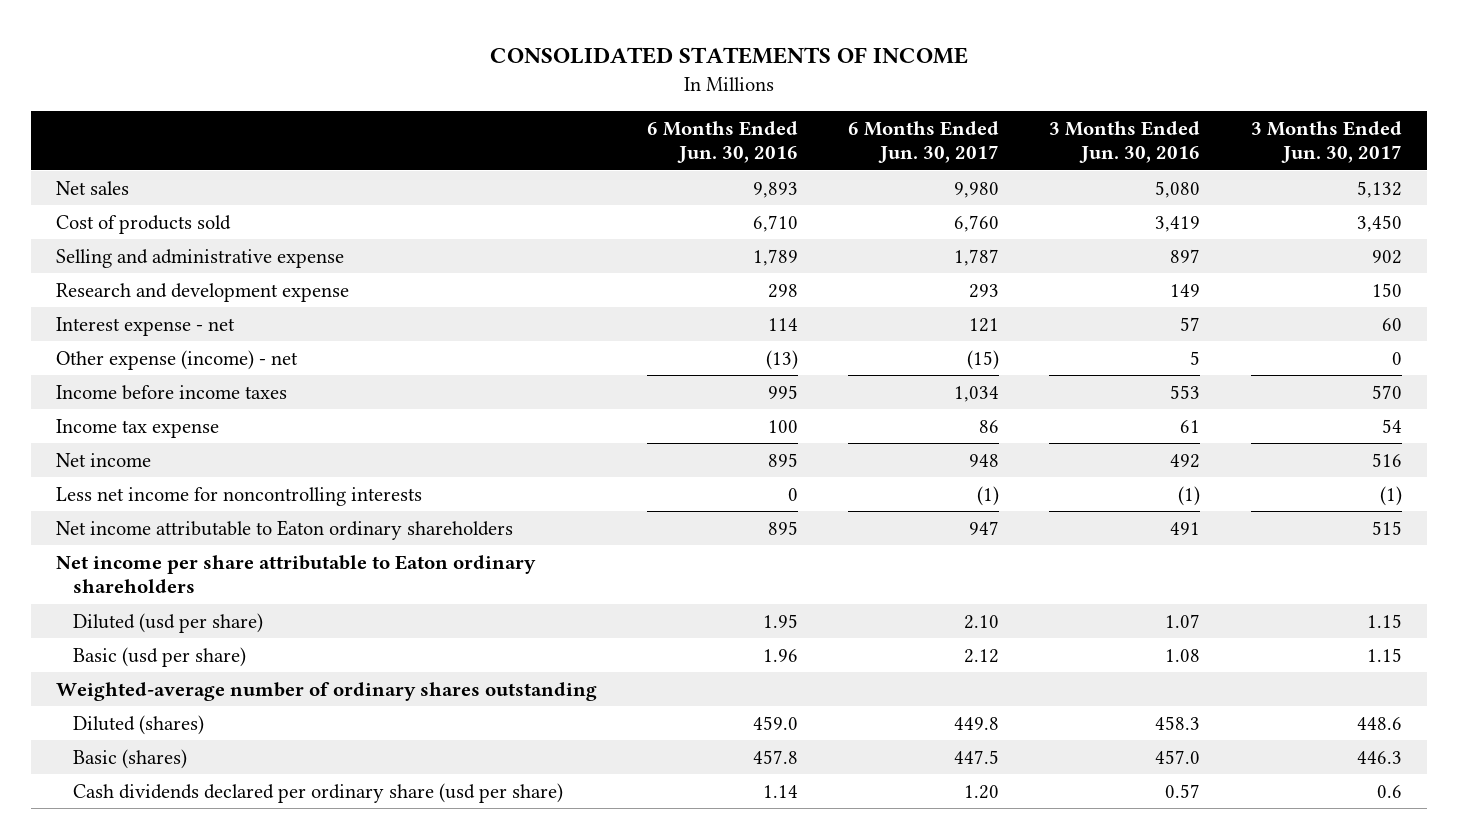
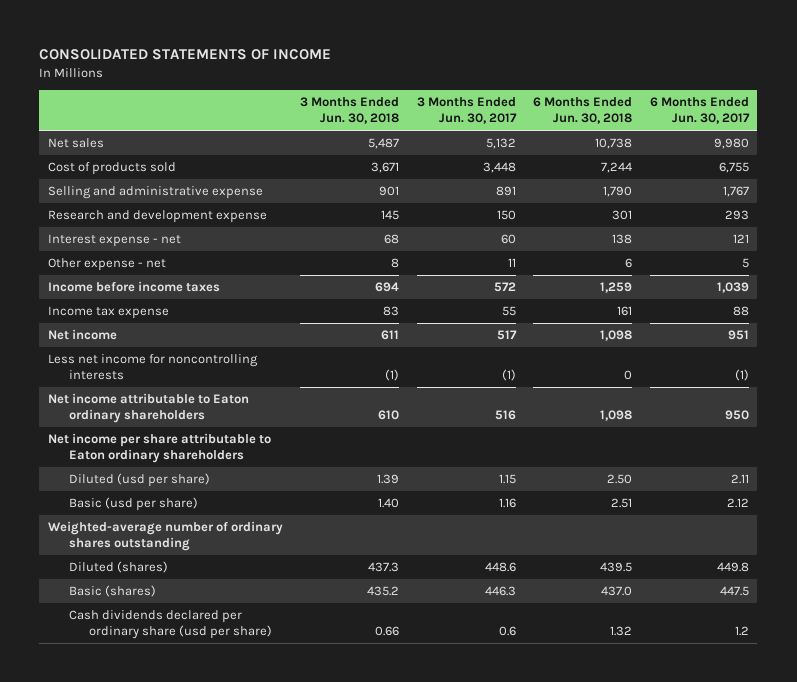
- | 6 Months Ended Jun. 30, 2016 | 6 Months Ended Jun. 30, 2017 | 3 Months Ended Jun. 30, 2016 | 3 Months Ended Jun. 30, 2017
+ | 3 Months Ended Jun. 30, 2018 | 3 Months Ended Jun. 30, 2017 | 6 Months Ended Jun. 30, 2018 | 6 Months Ended Jun. 30, 2017
- Cost of products sold | 6,710 | 6,760 | 3,419 | 3,450
- Selling and administrative expense | 1,789 | 1,787 | 897 | 902
+ Cost of products sold | 3,671 | 3,448 | 7,244 | 6,755
+ Selling and administrative expense | 901 | 891 | 1,790 | 1,767
- Other expense (income) - net | (13) | (15) | 5 | 0
- Income before income taxes | 995 | 1,034 | 553 | 570
- Income tax expense | 100 | 86 | 61 | 54
- Net income | 895 | 948 | 492 | 516
+ Other expense - net | 8 | 11 | 6 | 5
+ Income before income taxes | 694 | 572 | 1,259 | 1,039
+ Income tax expense | 83 | 55 | 161 | 88
+ Net income | 611 | 517 | 1,098 | 951
- Net income attributable to Eaton ordinary shareholders | 895 | 947 | 491 | 515
+ Net income attributable to Eaton ordinary shareholders | 610 | 516 | 1,098 | 950
- Diluted (usd per share) | 1.95 | 2.10 | 1.07 | 1.15
- Basic (usd per share) | 1.96 | 2.12 | 1.08 | 1.15
+ Diluted (usd per share) | 1.39 | 1.15 | 2.50 | 2.11
+ Basic (usd per share) | 1.40 | 1.16 | 2.51 | 2.12
- Cash dividends declared per ordinary share (usd per share) | 1.14 | 1.20 | 0.57 | 0.6
+ Cash dividends declared per ordinary share (usd per share) | 0.66 | 0.6 | 1.32 | 1.2

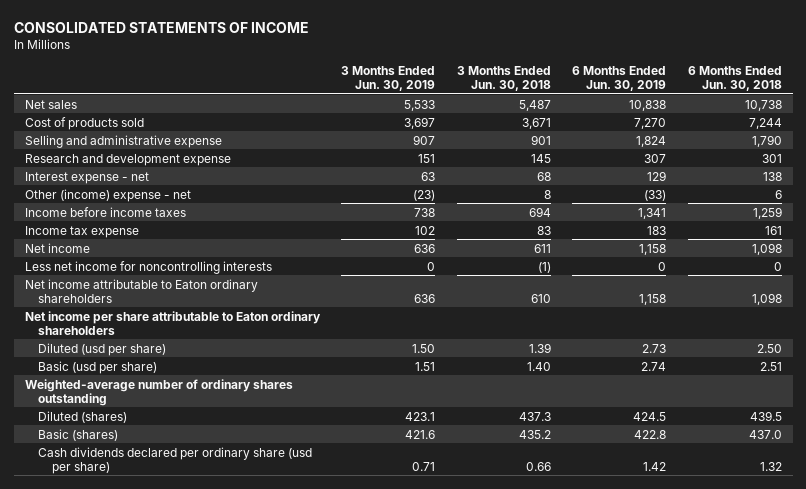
- | 3 Months Ended Jun. 30, 2018 | 3 Months Ended Jun. 30, 2017 | 6 Months Ended Jun. 30, 2018 | 6 Months Ended Jun. 30, 2017
+ | 3 Months Ended Jun. 30, 2019 | 3 Months Ended Jun. 30, 2018 | 6 Months Ended Jun. 30, 2019 | 6 Months Ended Jun. 30, 2018
- Other expense - net | 8 | 11 | 6 | 5
+ Other (income) expense - net | (23) | 8 | (33) | 6

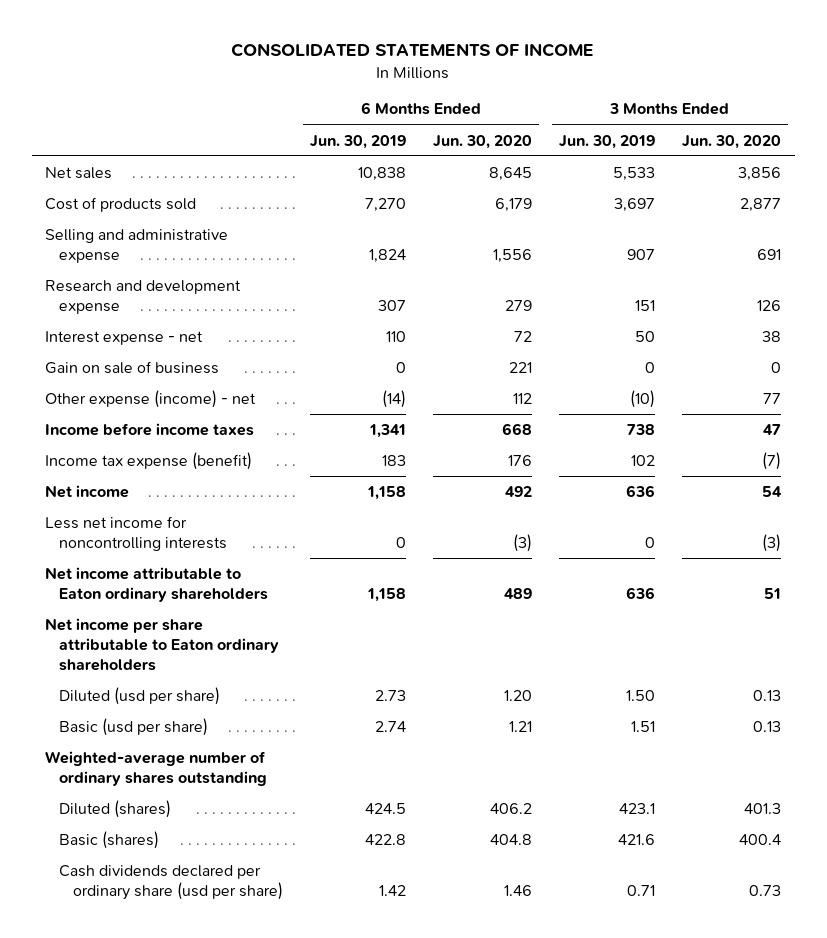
- | 3 Months Ended Jun. 30, 2019 | 3 Months Ended Jun. 30, 2018 | 6 Months Ended Jun. 30, 2019 | 6 Months Ended Jun. 30, 2018
+ | 6 Months Ended Jun. 30, 2019 | 6 Months Ended Jun. 30, 2020 | 3 Months Ended Jun. 30, 2019 | 3 Months Ended Jun. 30, 2020
- Interest expense - net | 63 | 68 | 129 | 138
- Other (income) expense - net | (23) | 8 | (33) | 6
+ Interest expense - net | 110 | 72 | 50 | 38
+ Gain on sale of business | 0 | 221 | 0 | 0
+ Other expense (income) - net | (14) | 112 | (10) | 77
- Income tax expense | 102 | 83 | 183 | 161
+ Income tax expense (benefit) | 183 | 176 | 102 | (7)

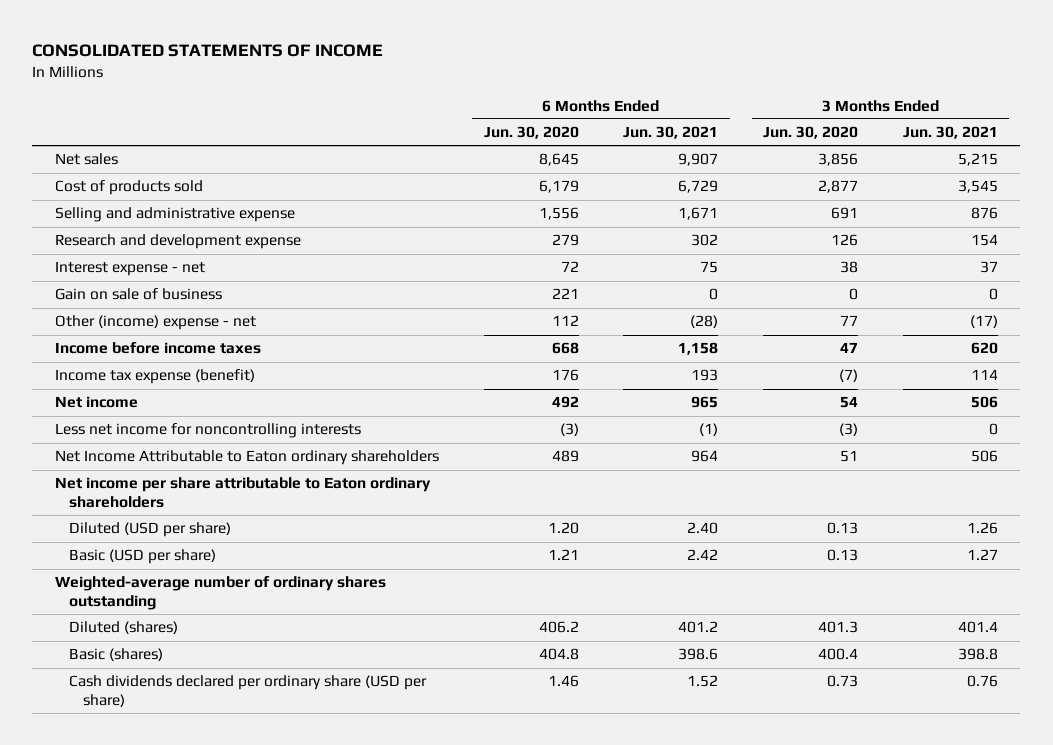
- | 6 Months Ended Jun. 30, 2019 | 6 Months Ended Jun. 30, 2020 | 3 Months Ended Jun. 30, 2019 | 3 Months Ended Jun. 30, 2020
+ | 6 Months Ended Jun. 30, 2020 | 6 Months Ended Jun. 30, 2021 | 3 Months Ended Jun. 30, 2020 | 3 Months Ended Jun. 30, 2021
- Other expense (income) - net | (14) | 112 | (10) | 77
+ Other (income) expense - net | 112 | (28) | 77 | (17)
- Net income attributable to Eaton ordinary shareholders | 1,158 | 489 | 636 | 51
+ Net Income Attributable to Eaton ordinary shareholders | 489 | 964 | 51 | 506
- Diluted (usd per share) | 2.73 | 1.20 | 1.50 | 0.13
- Basic (usd per share) | 2.74 | 1.21 | 1.51 | 0.13
+ Diluted (USD per share) | 1.20 | 2.40 | 0.13 | 1.26
+ Basic (USD per share) | 1.21 | 2.42 | 0.13 | 1.27
- Cash dividends declared per ordinary share (usd per share) | 1.42 | 1.46 | 0.71 | 0.73
+ Cash dividends declared per ordinary share (USD per share) | 1.46 | 1.52 | 0.73 | 0.76

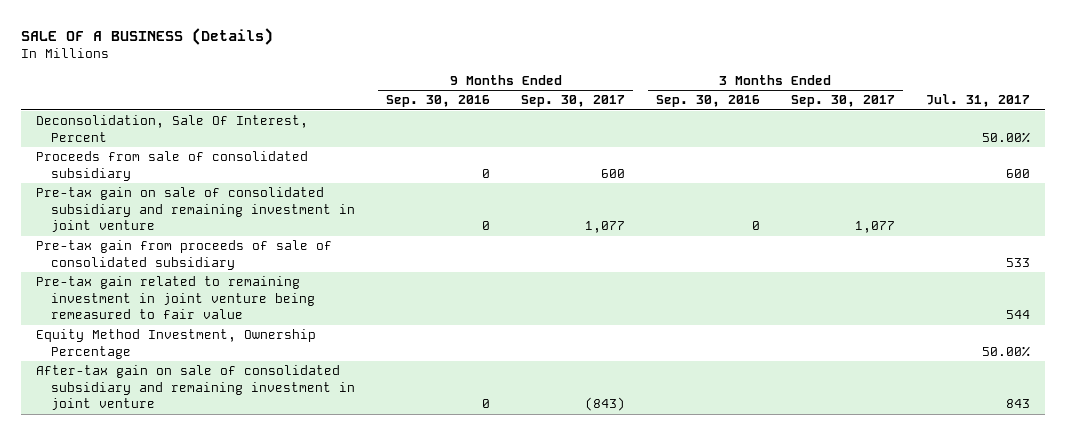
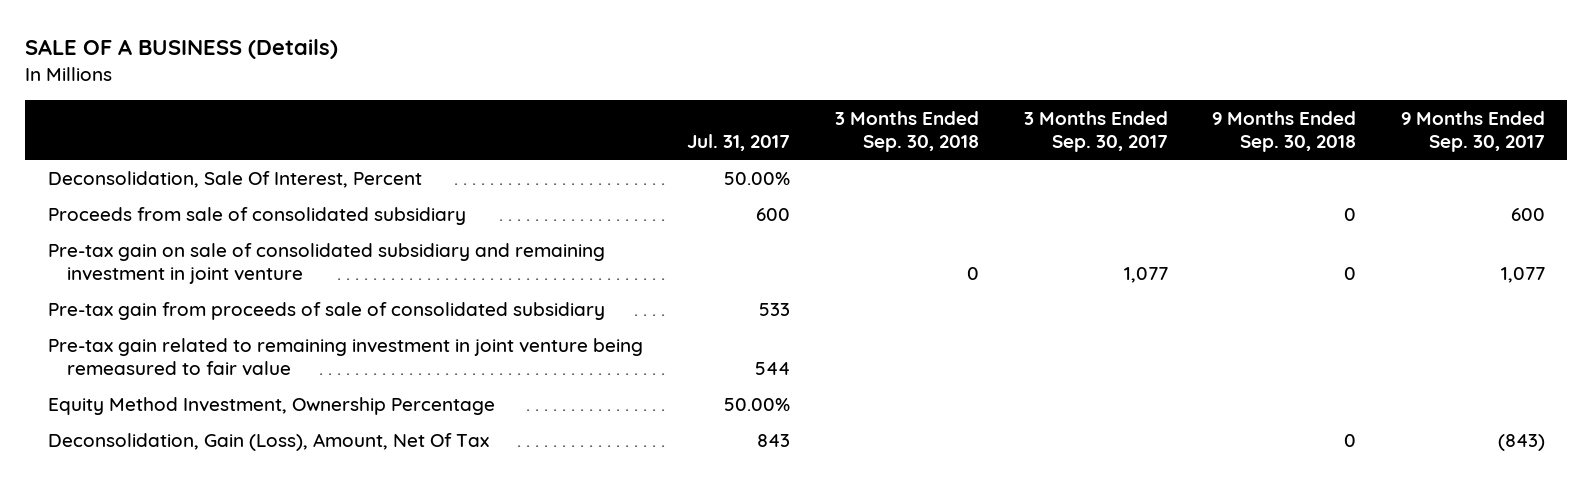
- | 9 Months Ended Sep. 30, 2016 | 9 Months Ended Sep. 30, 2017 | 3 Months Ended Sep. 30, 2016 | 3 Months Ended Sep. 30, 2017 | Jul. 31, 2017
+ | Jul. 31, 2017 | 3 Months Ended Sep. 30, 2018 | 3 Months Ended Sep. 30, 2017 | 9 Months Ended Sep. 30, 2018 | 9 Months Ended Sep. 30, 2017
- After-tax gain on sale of consolidated subsidiary and remaining investment in joint venture | 0 | (843) | | | 843
+ Deconsolidation, Gain (Loss), Amount, Net Of Tax | 843 | | | 0 | (843)

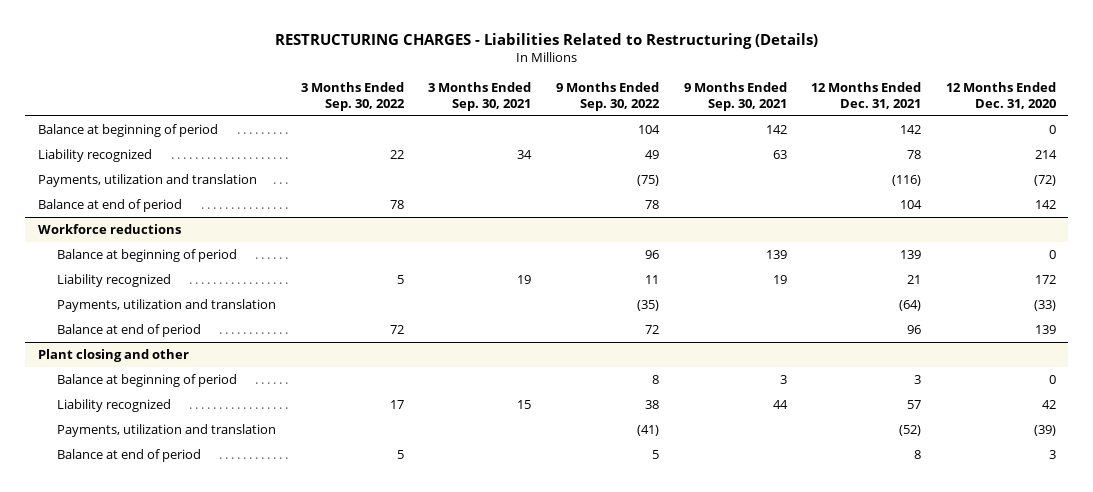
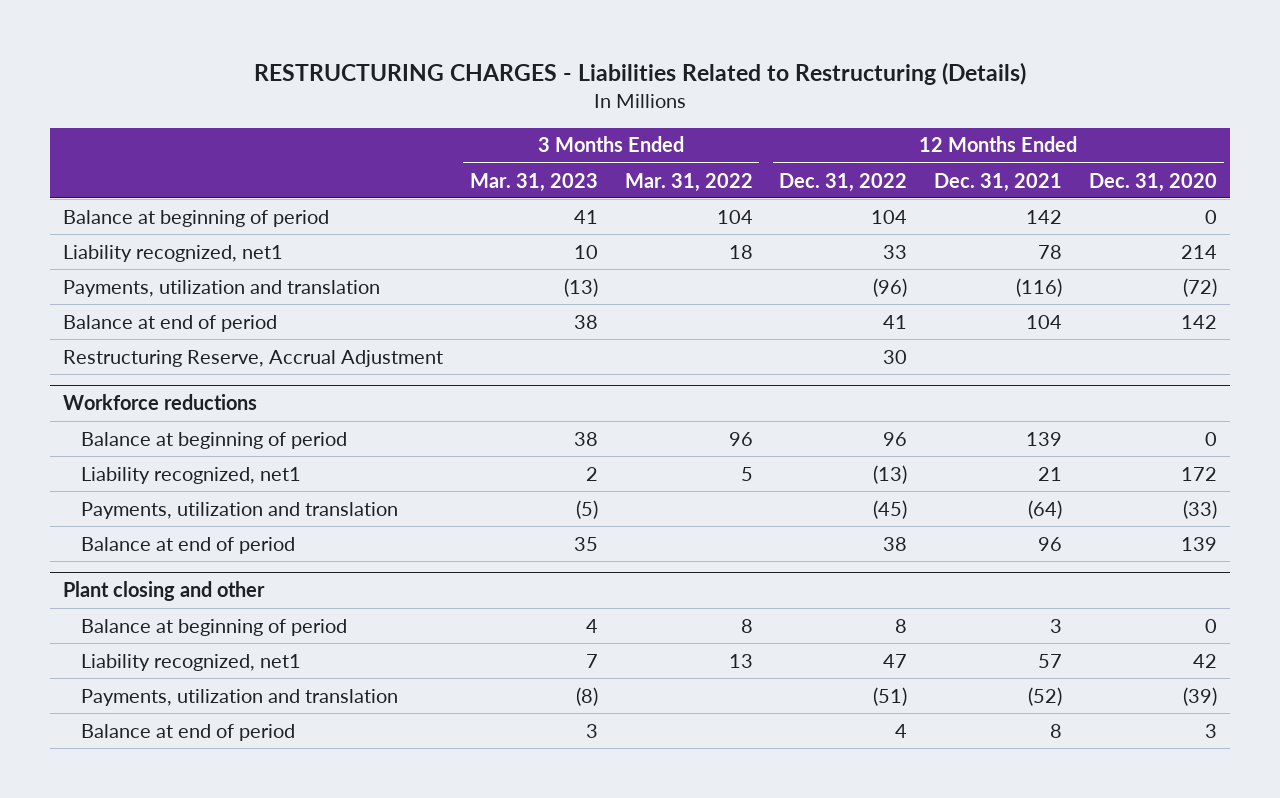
- | 3 Months Ended Sep. 30, 2022 | 3 Months Ended Sep. 30, 2021 | 9 Months Ended Sep. 30, 2022 | 9 Months Ended Sep. 30, 2021 | 12 Months Ended Dec. 31, 2021 | 12 Months Ended Dec. 31, 2020
+ | 3 Months Ended Mar. 31, 2023 | 3 Months Ended Mar. 31, 2022 | 12 Months Ended Dec. 31, 2022 | 12 Months Ended Dec. 31, 2021 | 12 Months Ended Dec. 31, 2020
- Liability recognized | 22 | 34 | 49 | 63 | 78 | 214
+ Liability recognized, net1 | 10 | 18 | 33 | 78 | 214
+ Restructuring Reserve, Accrual Adjustment | | | 30 | |
@ Workforce reductions
- Liability recognized | 5 | 19 | 11 | 19 | 21 | 172
+ Liability recognized, net1 | 2 | 5 | (13) | 21 | 172
@ Plant closing and other
- Liability recognized | 17 | 15 | 38 | 44 | 57 | 42
+ Liability recognized, net1 | 7 | 13 | 47 | 57 | 42

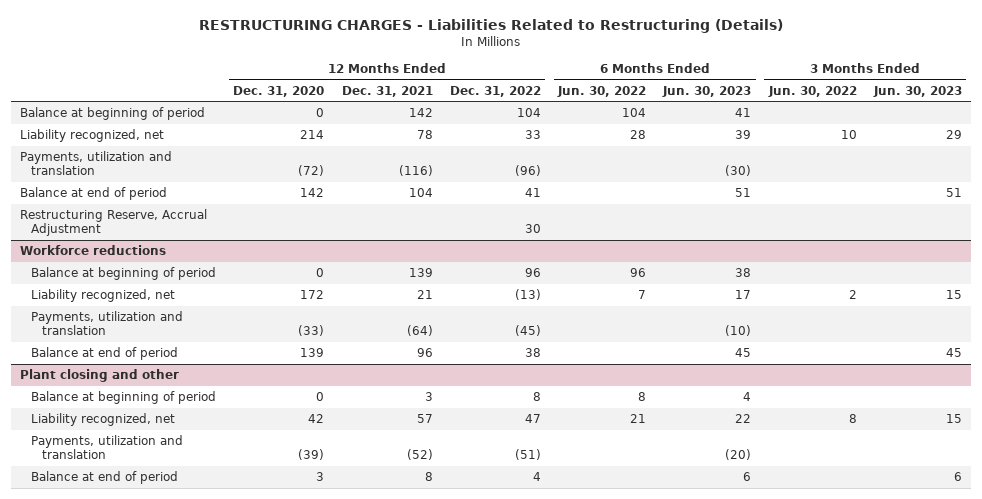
- | 3 Months Ended Mar. 31, 2023 | 3 Months Ended Mar. 31, 2022 | 12 Months Ended Dec. 31, 2022 | 12 Months Ended Dec. 31, 2021 | 12 Months Ended Dec. 31, 2020
+ | 12 Months Ended Dec. 31, 2020 | 12 Months Ended Dec. 31, 2021 | 12 Months Ended Dec. 31, 2022 | 6 Months Ended Jun. 30, 2022 | 6 Months Ended Jun. 30, 2023 | 3 Months Ended Jun. 30, 2022 | 3 Months Ended Jun. 30, 2023
- Liability recognized, net1 | 10 | 18 | 33 | 78 | 214
+ Liability recognized, net | 214 | 78 | 33 | 28 | 39 | 10 | 29
@ Workforce reductions
- Liability recognized, net1 | 2 | 5 | (13) | 21 | 172
+ Liability recognized, net | 172 | 21 | (13) | 7 | 17 | 2 | 15
@ Plant closing and other
- Liability recognized, net1 | 7 | 13 | 47 | 57 | 42
+ Liability recognized, net | 42 | 57 | 47 | 21 | 22 | 8 | 15

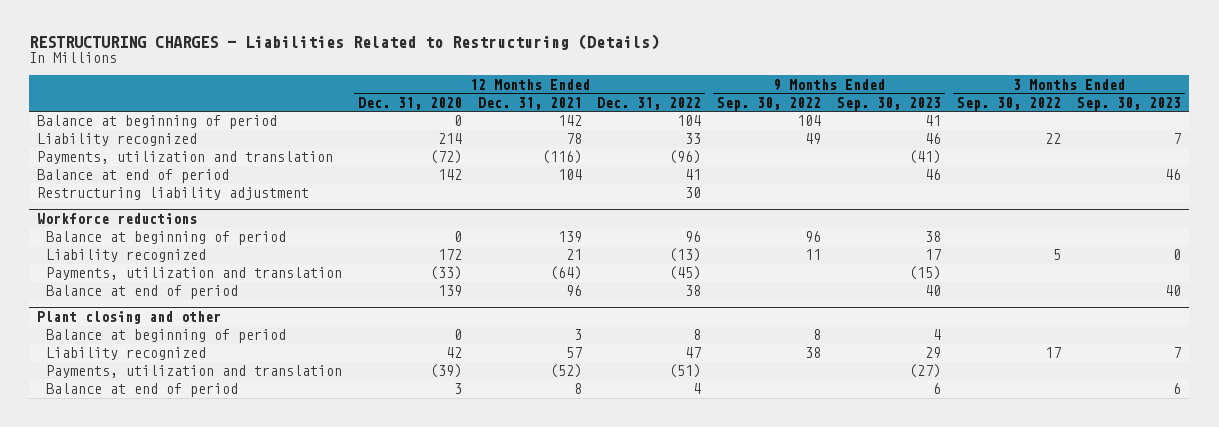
- | 12 Months Ended Dec. 31, 2020 | 12 Months Ended Dec. 31, 2021 | 12 Months Ended Dec. 31, 2022 | 6 Months Ended Jun. 30, 2022 | 6 Months Ended Jun. 30, 2023 | 3 Months Ended Jun. 30, 2022 | 3 Months Ended Jun. 30, 2023
+ | 12 Months Ended Dec. 31, 2020 | 12 Months Ended Dec. 31, 2021 | 12 Months Ended Dec. 31, 2022 | 9 Months Ended Sep. 30, 2022 | 9 Months Ended Sep. 30, 2023 | 3 Months Ended Sep. 30, 2022 | 3 Months Ended Sep. 30, 2023
- Liability recognized, net | 214 | 78 | 33 | 28 | 39 | 10 | 29
+ Liability recognized | 214 | 78 | 33 | 49 | 46 | 22 | 7
- Restructuring Reserve, Accrual Adjustment | | | 30 | | | |
+ Restructuring liability adjustment | | | 30 | | | |
@ Workforce reductions
- Liability recognized, net | 172 | 21 | (13) | 7 | 17 | 2 | 15
+ Liability recognized | 172 | 21 | (13) | 11 | 17 | 5 | 0
@ Plant closing and other
- Liability recognized, net | 42 | 57 | 47 | 21 | 22 | 8 | 15
+ Liability recognized | 42 | 57 | 47 | 38 | 29 | 17 | 7

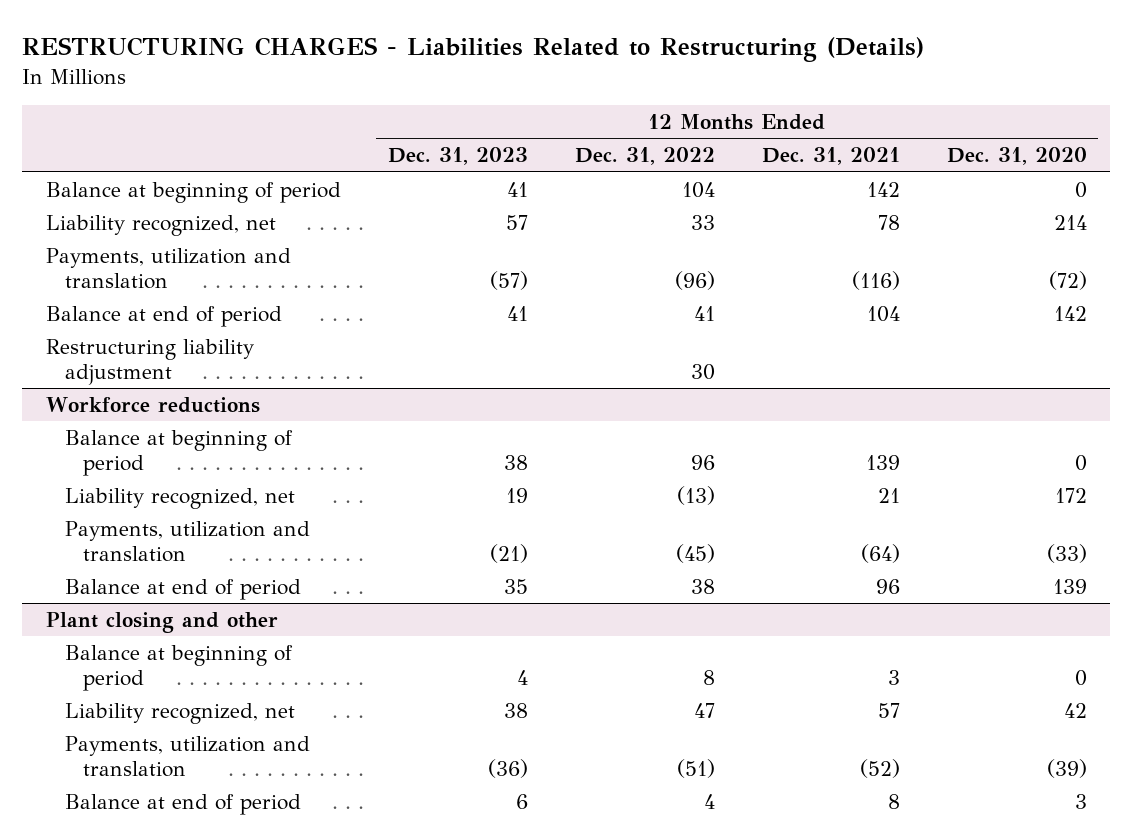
- | 12 Months Ended Dec. 31, 2020 | 12 Months Ended Dec. 31, 2021 | 12 Months Ended Dec. 31, 2022 | 9 Months Ended Sep. 30, 2022 | 9 Months Ended Sep. 30, 2023 | 3 Months Ended Sep. 30, 2022 | 3 Months Ended Sep. 30, 2023
+ | 12 Months Ended Dec. 31, 2023 | 12 Months Ended Dec. 31, 2022 | 12 Months Ended Dec. 31, 2021 | 12 Months Ended Dec. 31, 2020
- Liability recognized | 214 | 78 | 33 | 49 | 46 | 22 | 7
+ Liability recognized, net | 57 | 33 | 78 | 214
@ Workforce reductions
- Liability recognized | 172 | 21 | (13) | 11 | 17 | 5 | 0
+ Liability recognized, net | 19 | (13) | 21 | 172
@ Plant closing and other
- Liability recognized | 42 | 57 | 47 | 38 | 29 | 17 | 7
+ Liability recognized, net | 38 | 47 | 57 | 42

